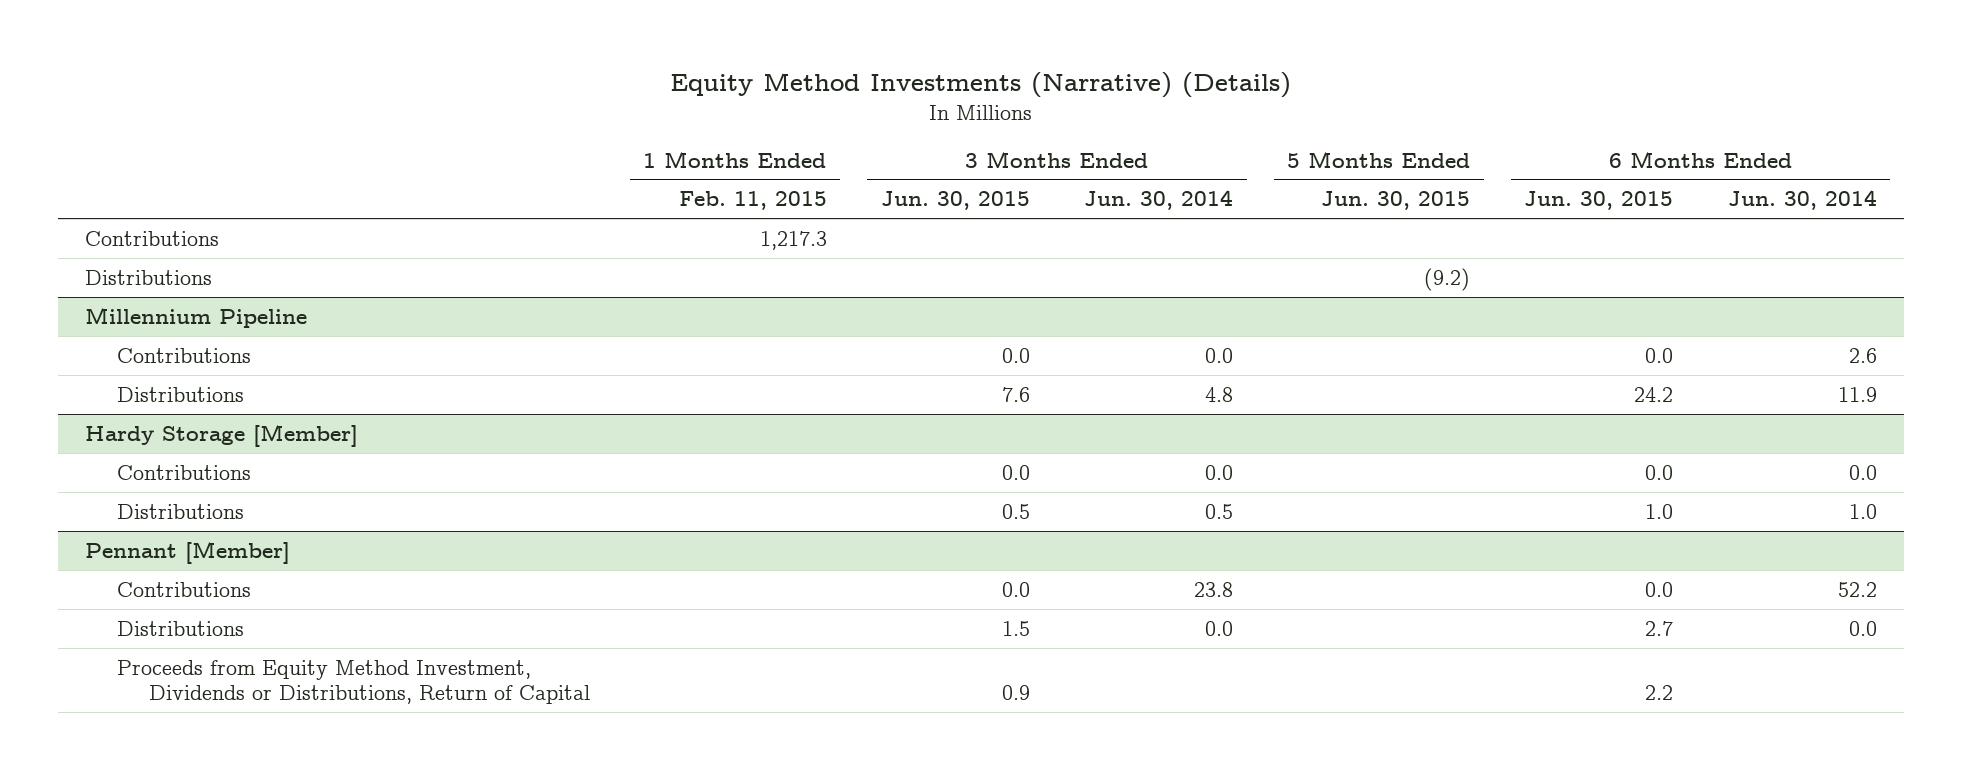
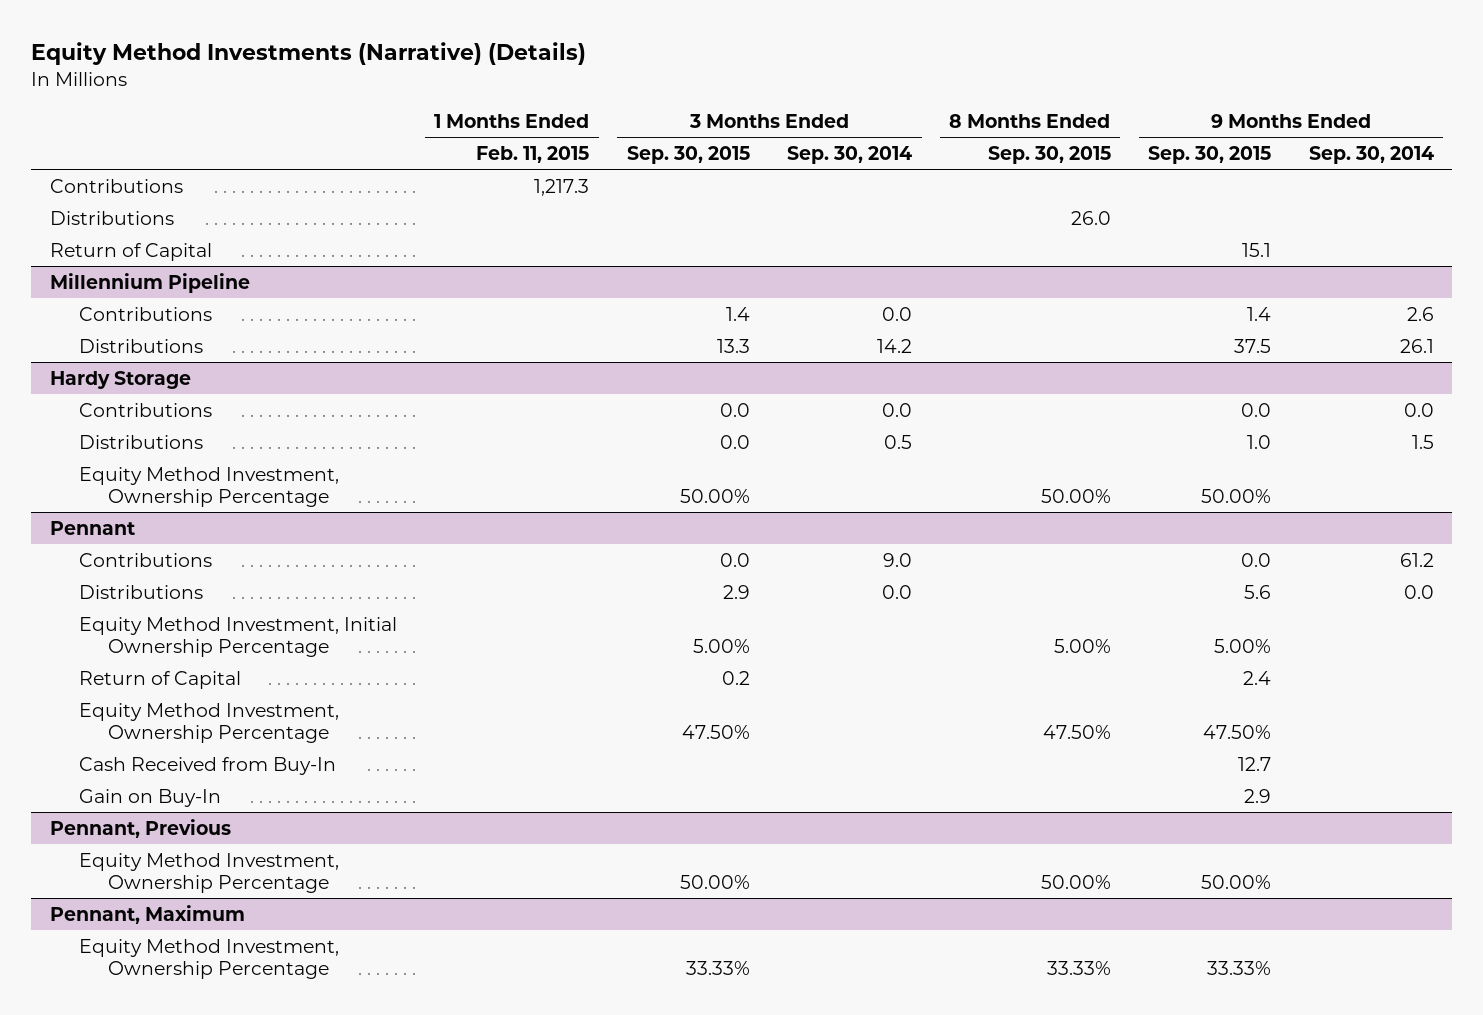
- | 1 Months Ended Feb. 11, 2015 | 3 Months Ended Jun. 30, 2015 | 3 Months Ended Jun. 30, 2014 | 5 Months Ended Jun. 30, 2015 | 6 Months Ended Jun. 30, 2015 | 6 Months Ended Jun. 30, 2014
+ | 1 Months Ended Feb. 11, 2015 | 3 Months Ended Sep. 30, 2015 | 3 Months Ended Sep. 30, 2014 | 8 Months Ended Sep. 30, 2015 | 9 Months Ended Sep. 30, 2015 | 9 Months Ended Sep. 30, 2014
+ Return of Capital | | | | | 15.1 |
- Hardy Storage [Member]
+ Hardy Storage
- Pennant [Member]
+ Equity Method Investment, Ownership Percentage | | 50.00% | | 50.00% | 50.00% |
+ Pennant
- Proceeds from Equity Method Investment, Dividends or Distributions, Return of Capital | | 0.9 | | | 2.2 |
+ Equity Method Investment, Initial Ownership Percentage | | 5.00% | | 5.00% | 5.00% |
+ Return of Capital | | 0.2 | | | 2.4 |
+ Equity Method Investment, Ownership Percentage | | 47.50% | | 47.50% | 47.50% |
+ Cash Received from Buy-In | | | | | 12.7 |
+ Gain on Buy-In | | | | | 2.9 |
+ Pennant, Previous
+ Equity Method Investment, Ownership Percentage | | 50.00% | | 50.00% | 50.00% |
+ Pennant, Maximum
+ Equity Method Investment, Ownership Percentage | | 33.33% | | 33.33% | 33.33% |

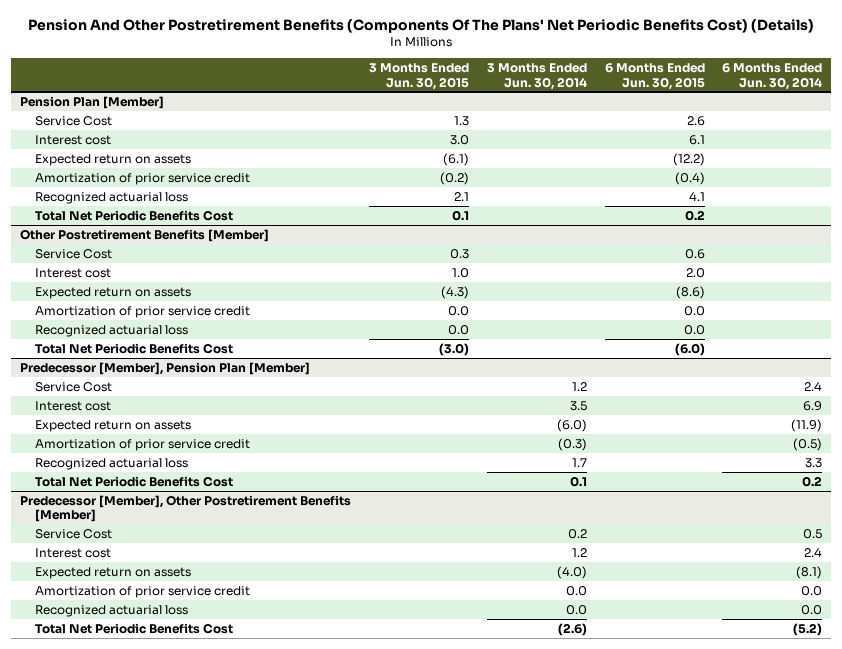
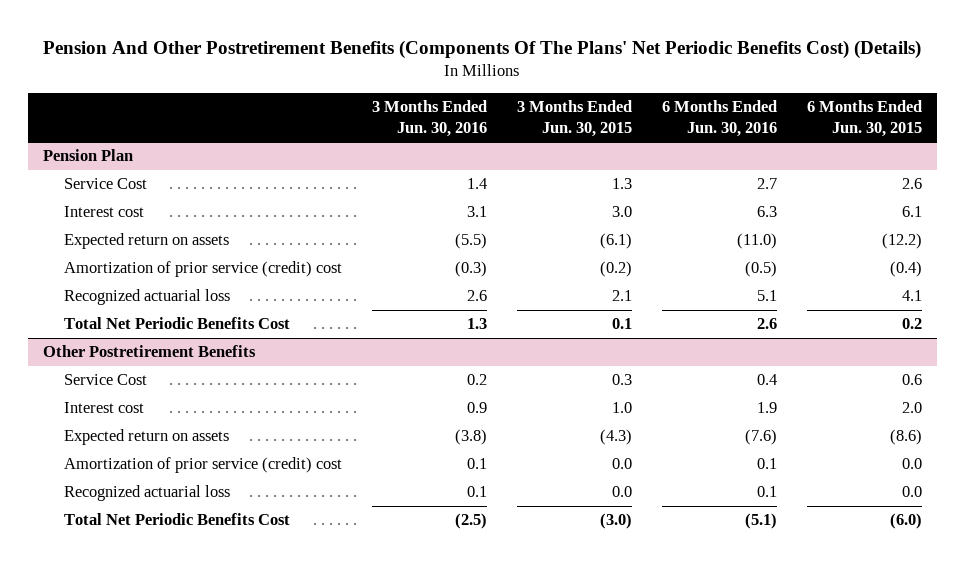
- | 3 Months Ended Jun. 30, 2015 | 3 Months Ended Jun. 30, 2014 | 6 Months Ended Jun. 30, 2015 | 6 Months Ended Jun. 30, 2014
+ | 3 Months Ended Jun. 30, 2016 | 3 Months Ended Jun. 30, 2015 | 6 Months Ended Jun. 30, 2016 | 6 Months Ended Jun. 30, 2015
- Pension Plan [Member]
+ Pension Plan
- Amortization of prior service credit | (0.2) | | (0.4) |
+ Amortization of prior service (credit) cost | (0.3) | (0.2) | (0.5) | (0.4)
- Other Postretirement Benefits [Member]
+ Other Postretirement Benefits
- Amortization of prior service credit | 0.0 | | 0.0 |
+ Amortization of prior service (credit) cost | 0.1 | 0.0 | 0.1 | 0.0
- Predecessor [Member], Pension Plan [Member]
- Service Cost | | 1.2 | | 2.4
- Interest cost | | 3.5 | | 6.9
- Expected return on assets | | (6.0) | | (11.9)
- Amortization of prior service credit | | (0.3) | | (0.5)
- Recognized actuarial loss | | 1.7 | | 3.3
- Total Net Periodic Benefits Cost | | 0.1 | | 0.2
- Predecessor [Member], Other Postretirement Benefits [Member]
- Service Cost | | 0.2 | | 0.5
- Interest cost | | 1.2 | | 2.4
- Expected return on assets | | (4.0) | | (8.1)
- Amortization of prior service credit | | 0.0 | | 0.0
- Recognized actuarial loss | | 0.0 | | 0.0
- Total Net Periodic Benefits Cost | | (2.6) | | (5.2)

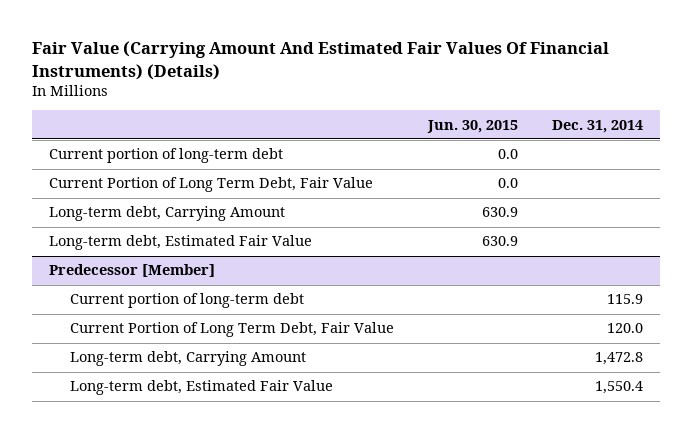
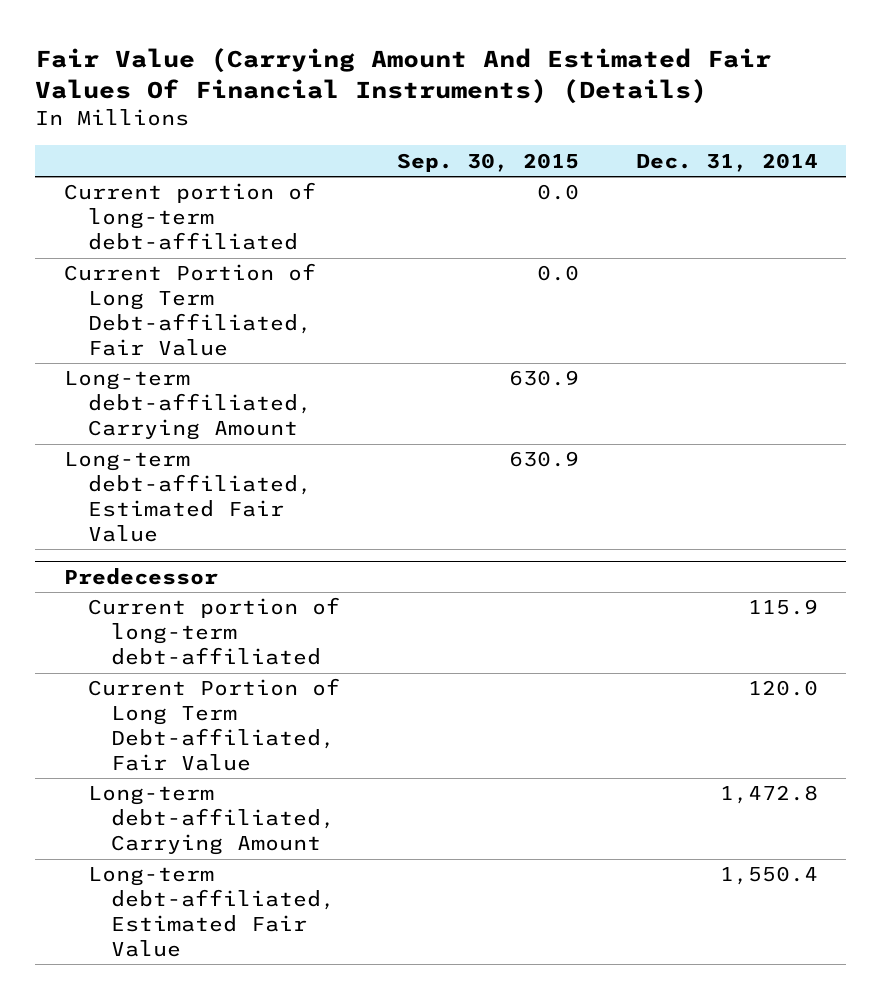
- | Jun. 30, 2015 | Dec. 31, 2014
+ | Sep. 30, 2015 | Dec. 31, 2014
- Current portion of long-term debt | 0.0 |
- Current Portion of Long Term Debt, Fair Value | 0.0 |
- Long-term debt, Carrying Amount | 630.9 |
- Long-term debt, Estimated Fair Value | 630.9 |
- Predecessor [Member]
- Current portion of long-term debt | | 115.9
- Current Portion of Long Term Debt, Fair Value | | 120.0
- Long-term debt, Carrying Amount | | 1,472.8
- Long-term debt, Estimated Fair Value | | 1,550.4
+ Current portion of long-term debt-affiliated | 0.0 |
+ Current Portion of Long Term Debt-affiliated, Fair Value | 0.0 |
+ Long-term debt-affiliated, Carrying Amount | 630.9 |
+ Long-term debt-affiliated, Estimated Fair Value | 630.9 |
+ Predecessor
+ Current portion of long-term debt-affiliated | | 115.9
+ Current Portion of Long Term Debt-affiliated, Fair Value | | 120.0
+ Long-term debt-affiliated, Carrying Amount | | 1,472.8
+ Long-term debt-affiliated, Estimated Fair Value | | 1,550.4

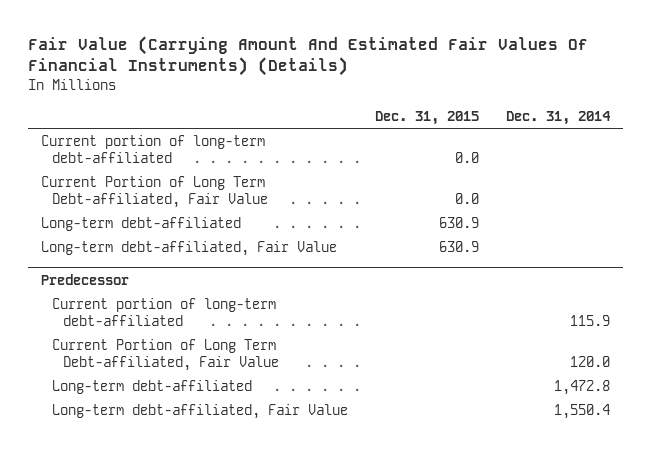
- | Sep. 30, 2015 | Dec. 31, 2014
+ | Dec. 31, 2015 | Dec. 31, 2014
- Long-term debt-affiliated, Carrying Amount | 630.9 |
- Long-term debt-affiliated, Estimated Fair Value | 630.9 |
+ Long-term debt-affiliated | 630.9 |
+ Long-term debt-affiliated, Fair Value | 630.9 |
@ Predecessor
- Long-term debt-affiliated, Carrying Amount | | 1,472.8
- Long-term debt-affiliated, Estimated Fair Value | | 1,550.4
+ Long-term debt-affiliated | | 1,472.8
+ Long-term debt-affiliated, Fair Value | | 1,550.4

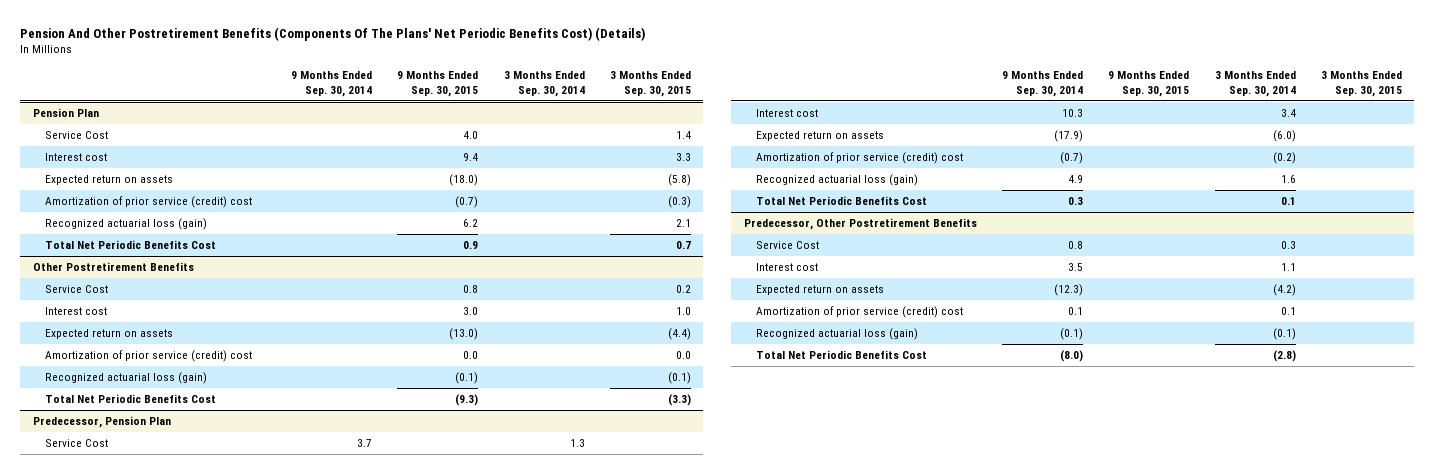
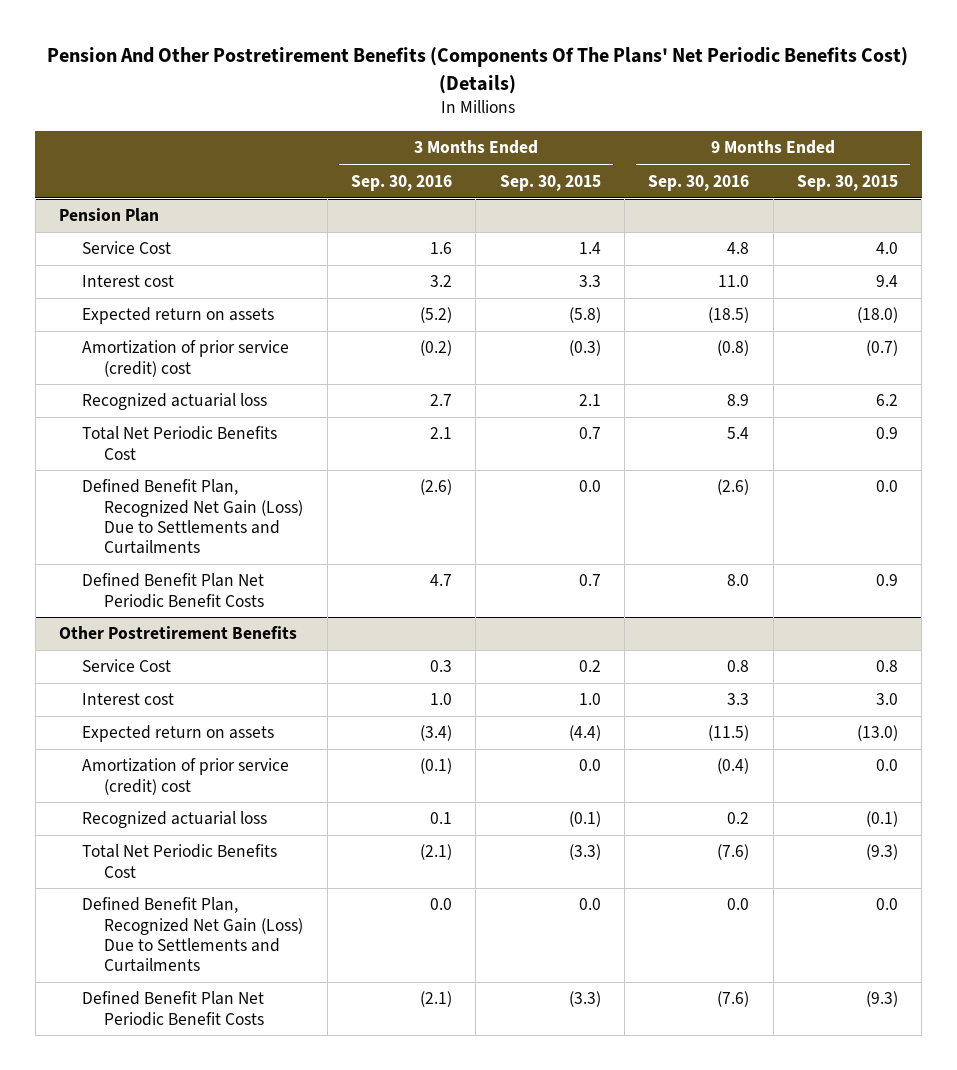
- | 9 Months Ended Sep. 30, 2014 | 9 Months Ended Sep. 30, 2015 | 3 Months Ended Sep. 30, 2014 | 3 Months Ended Sep. 30, 2015
+ | 3 Months Ended Sep. 30, 2016 | 3 Months Ended Sep. 30, 2015 | 9 Months Ended Sep. 30, 2016 | 9 Months Ended Sep. 30, 2015
@ Pension Plan
- Recognized actuarial loss (gain) | | 6.2 | | 2.1
+ Recognized actuarial loss | 2.7 | 2.1 | 8.9 | 6.2
+ Defined Benefit Plan, Recognized Net Gain (Loss) Due to Settlements and Curtailments | (2.6) | 0.0 | (2.6) | 0.0
+ Defined Benefit Plan Net Periodic Benefit Costs | 4.7 | 0.7 | 8.0 | 0.9
@ Other Postretirement Benefits
- Recognized actuarial loss (gain) | | (0.1) | | (0.1)
+ Recognized actuarial loss | 0.1 | (0.1) | 0.2 | (0.1)
- Predecessor, Pension Plan
- Service Cost | 3.7 | | 1.3 |
- Interest cost | 10.3 | | 3.4 |
- Expected return on assets | (17.9) | | (6.0) |
- Amortization of prior service (credit) cost | (0.7) | | (0.2) |
- Recognized actuarial loss (gain) | 4.9 | | 1.6 |
- Total Net Periodic Benefits Cost | 0.3 | | 0.1 |
- Predecessor, Other Postretirement Benefits
- Service Cost | 0.8 | | 0.3 |
- Interest cost | 3.5 | | 1.1 |
- Expected return on assets | (12.3) | | (4.2) |
- Amortization of prior service (credit) cost | 0.1 | | 0.1 |
- Recognized actuarial loss (gain) | (0.1) | | (0.1) |
- Total Net Periodic Benefits Cost | (8.0) | | (2.8) |
@ Other Postretirement Benefits
+ Defined Benefit Plan, Recognized Net Gain (Loss) Due to Settlements and Curtailments | 0.0 | 0.0 | 0.0 | 0.0
+ Defined Benefit Plan Net Periodic Benefit Costs | (2.1) | (3.3) | (7.6) | (9.3)

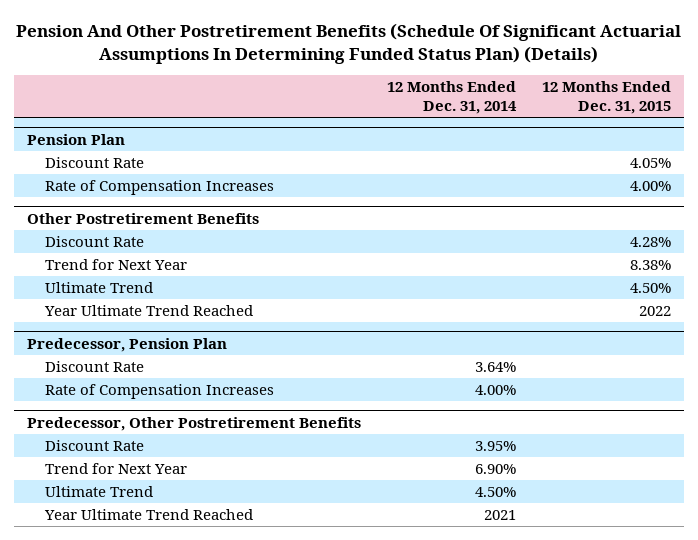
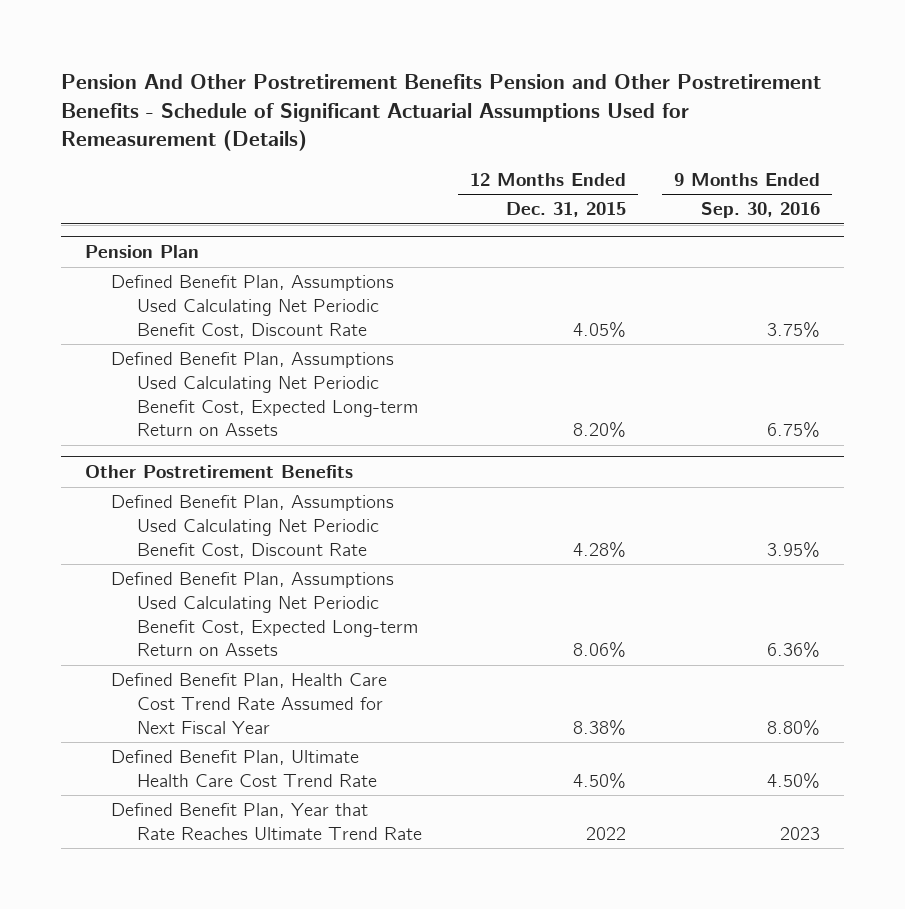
- Pension And Other Postretirement Benefits (Schedule Of Significant Actuarial Assumptions In Determining Funded Status Plan) (Details)
+ Pension And Other Postretirement Benefits Pension and Other Postretirement Benefits - Schedule of Significant Actuarial Assumptions Used for Remeasurement (Details)
- | 12 Months Ended Dec. 31, 2014 | 12 Months Ended Dec. 31, 2015
+ | 12 Months Ended Dec. 31, 2015 | 9 Months Ended Sep. 30, 2016
@ Pension Plan
- Discount Rate | | 4.05%
- Rate of Compensation Increases | | 4.00%
+ Defined Benefit Plan, Assumptions Used Calculating Net Periodic Benefit Cost, Discount Rate | 4.05% | 3.75%
+ Defined Benefit Plan, Assumptions Used Calculating Net Periodic Benefit Cost, Expected Long-term Return on Assets | 8.20% | 6.75%
@ Other Postretirement Benefits
- Discount Rate | | 4.28%
- Trend for Next Year | | 8.38%
- Ultimate Trend | | 4.50%
- Year Ultimate Trend Reached | | 2022
- Predecessor, Pension Plan
- Discount Rate | 3.64% |
- Rate of Compensation Increases | 4.00% |
- Predecessor, Other Postretirement Benefits
- Discount Rate | 3.95% |
- Trend for Next Year | 6.90% |
- Ultimate Trend | 4.50% |
- Year Ultimate Trend Reached | 2021 |
@ Other Postretirement Benefits
+ Defined Benefit Plan, Assumptions Used Calculating Net Periodic Benefit Cost, Discount Rate | 4.28% | 3.95%
+ Defined Benefit Plan, Assumptions Used Calculating Net Periodic Benefit Cost, Expected Long-term Return on Assets | 8.06% | 6.36%
+ Defined Benefit Plan, Health Care Cost Trend Rate Assumed for Next Fiscal Year | 8.38% | 8.80%
+ Defined Benefit Plan, Ultimate Health Care Cost Trend Rate | 4.50% | 4.50%
+ Defined Benefit Plan, Year that Rate Reaches Ultimate Trend Rate | 2022 | 2023

